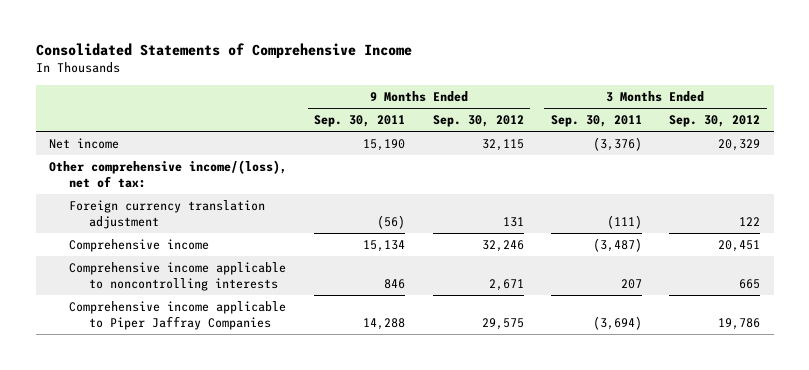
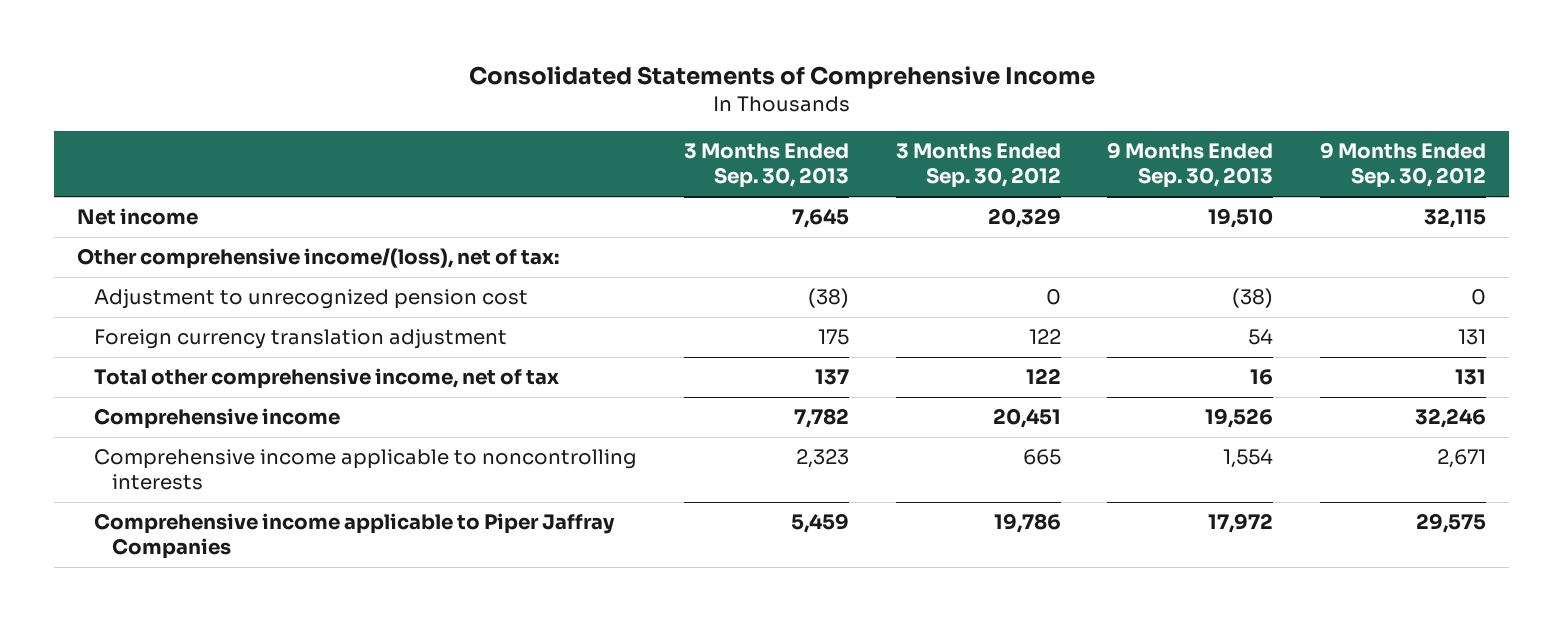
- | 9 Months Ended Sep. 30, 2011 | 9 Months Ended Sep. 30, 2012 | 3 Months Ended Sep. 30, 2011 | 3 Months Ended Sep. 30, 2012
+ | 3 Months Ended Sep. 30, 2013 | 3 Months Ended Sep. 30, 2012 | 9 Months Ended Sep. 30, 2013 | 9 Months Ended Sep. 30, 2012
+ Adjustment to unrecognized pension cost | (38) | 0 | (38) | 0
+ Total other comprehensive income, net of tax | 137 | 122 | 16 | 131

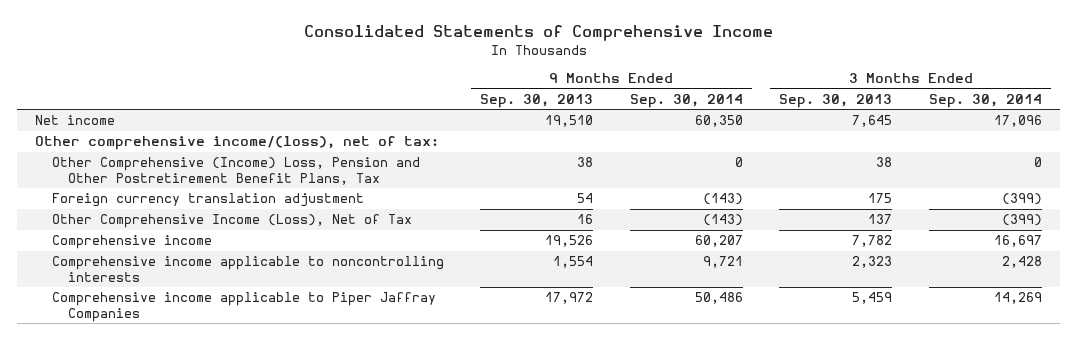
- | 3 Months Ended Sep. 30, 2013 | 3 Months Ended Sep. 30, 2012 | 9 Months Ended Sep. 30, 2013 | 9 Months Ended Sep. 30, 2012
+ | 9 Months Ended Sep. 30, 2013 | 9 Months Ended Sep. 30, 2014 | 3 Months Ended Sep. 30, 2013 | 3 Months Ended Sep. 30, 2014
- Adjustment to unrecognized pension cost | (38) | 0 | (38) | 0
+ Other Comprehensive (Income) Loss, Pension and Other Postretirement Benefit Plans, Tax | 38 | 0 | 38 | 0
- Total other comprehensive income, net of tax | 137 | 122 | 16 | 131
+ Other Comprehensive Income (Loss), Net of Tax | 16 | (143) | 137 | (399)

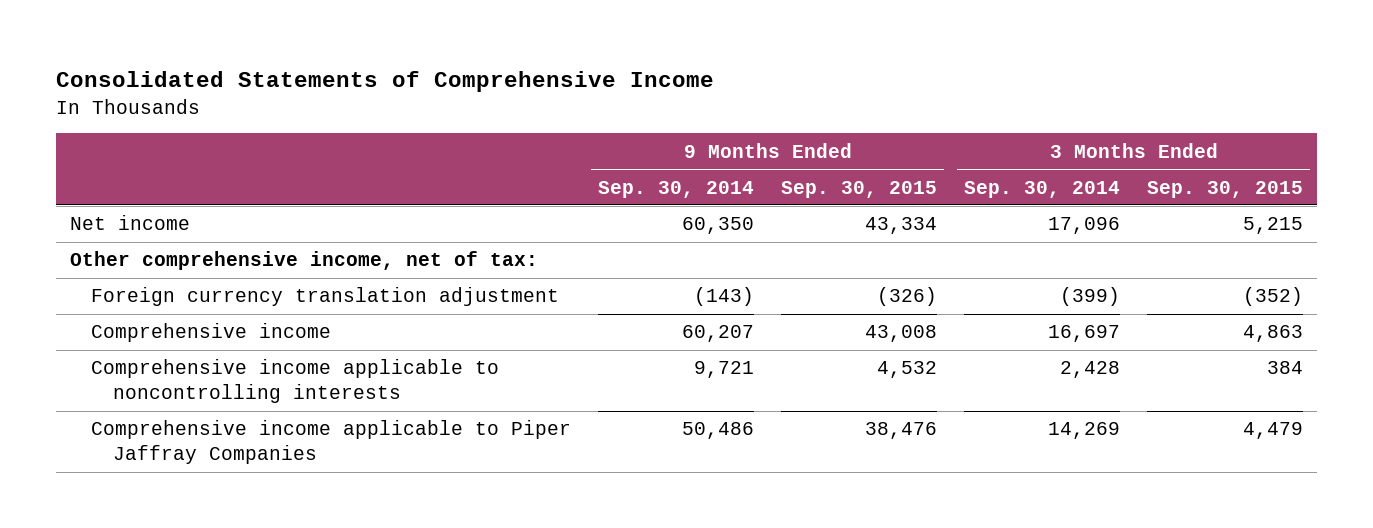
- | 9 Months Ended Sep. 30, 2013 | 9 Months Ended Sep. 30, 2014 | 3 Months Ended Sep. 30, 2013 | 3 Months Ended Sep. 30, 2014
+ | 9 Months Ended Sep. 30, 2014 | 9 Months Ended Sep. 30, 2015 | 3 Months Ended Sep. 30, 2014 | 3 Months Ended Sep. 30, 2015
- Other comprehensive income/(loss), net of tax:
- Other Comprehensive (Income) Loss, Pension and Other Postretirement Benefit Plans, Tax | 38 | 0 | 38 | 0
+ Other comprehensive income, net of tax:
- Other Comprehensive Income (Loss), Net of Tax | 16 | (143) | 137 | (399)

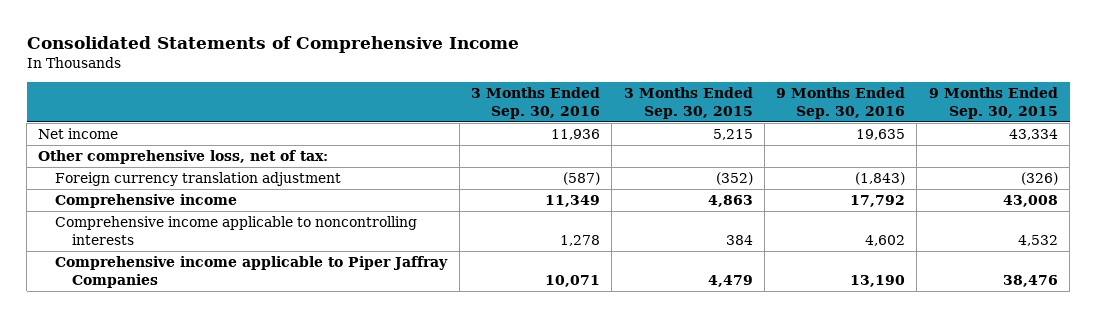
- | 9 Months Ended Sep. 30, 2014 | 9 Months Ended Sep. 30, 2015 | 3 Months Ended Sep. 30, 2014 | 3 Months Ended Sep. 30, 2015
+ | 3 Months Ended Sep. 30, 2016 | 3 Months Ended Sep. 30, 2015 | 9 Months Ended Sep. 30, 2016 | 9 Months Ended Sep. 30, 2015
- Other comprehensive income, net of tax:
+ Other comprehensive loss, net of tax:

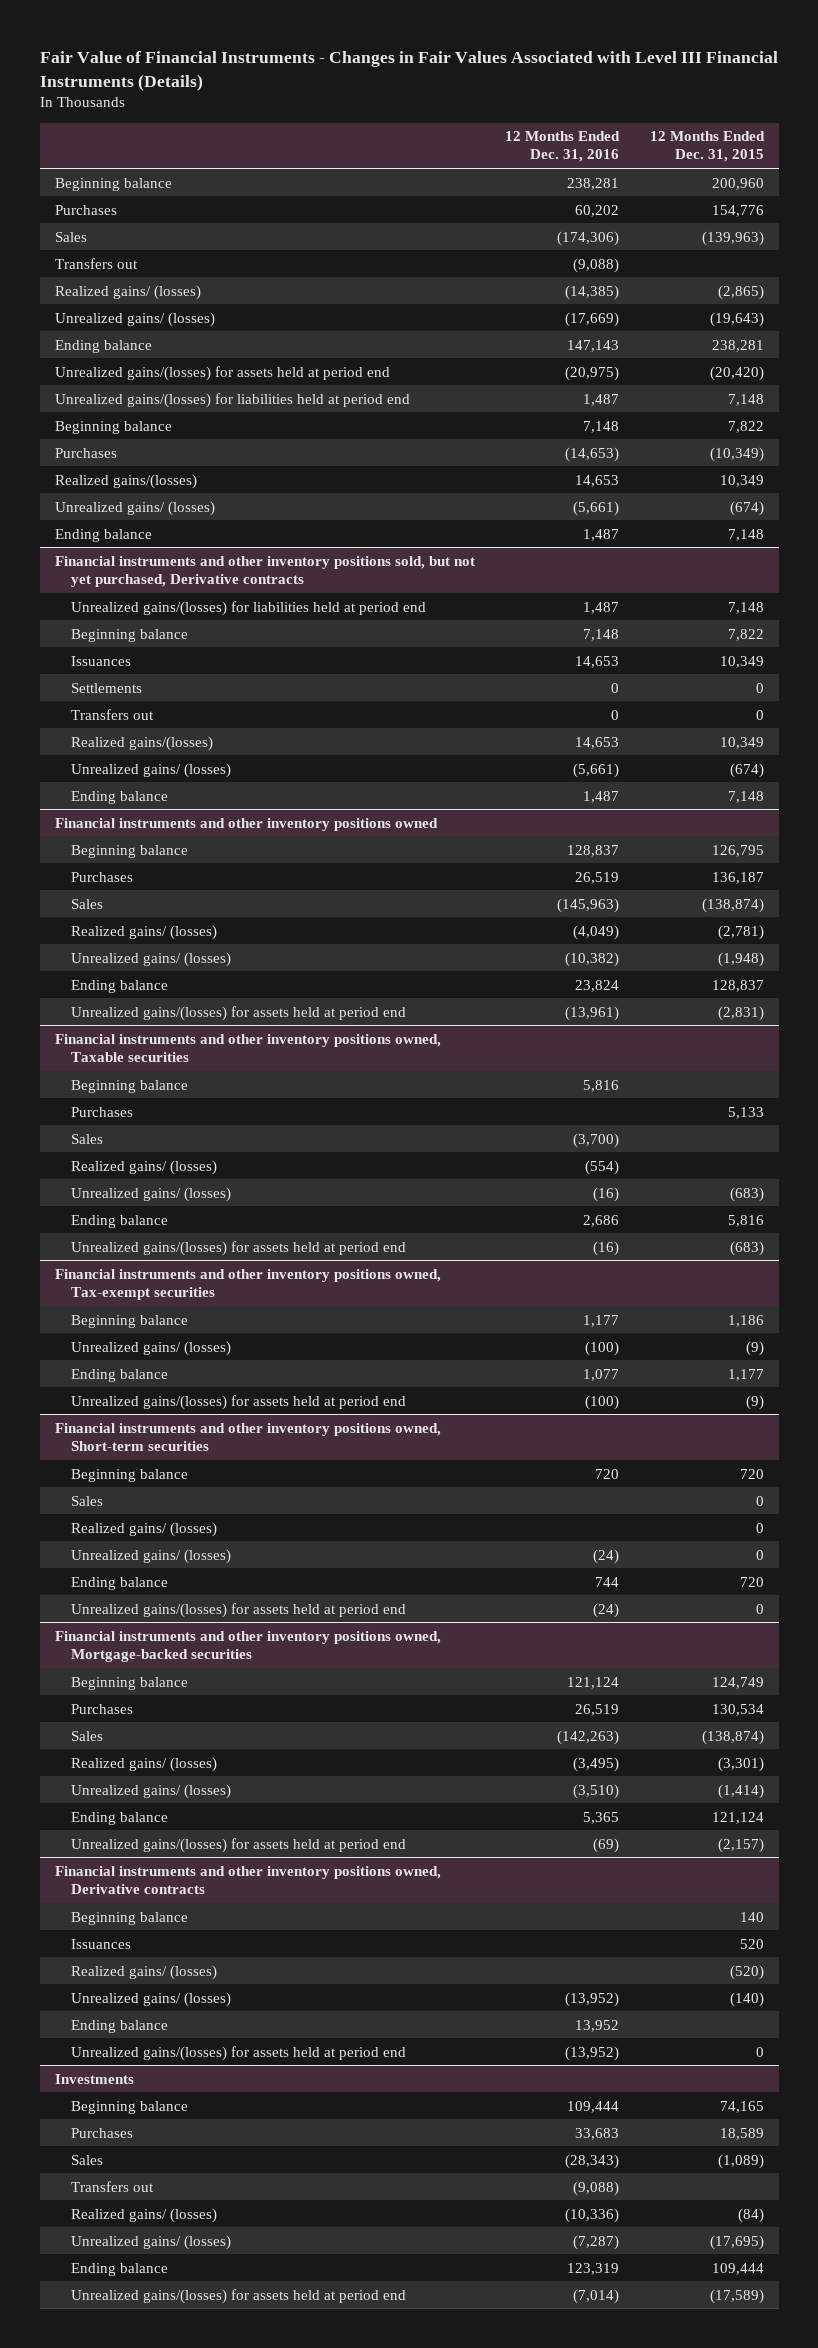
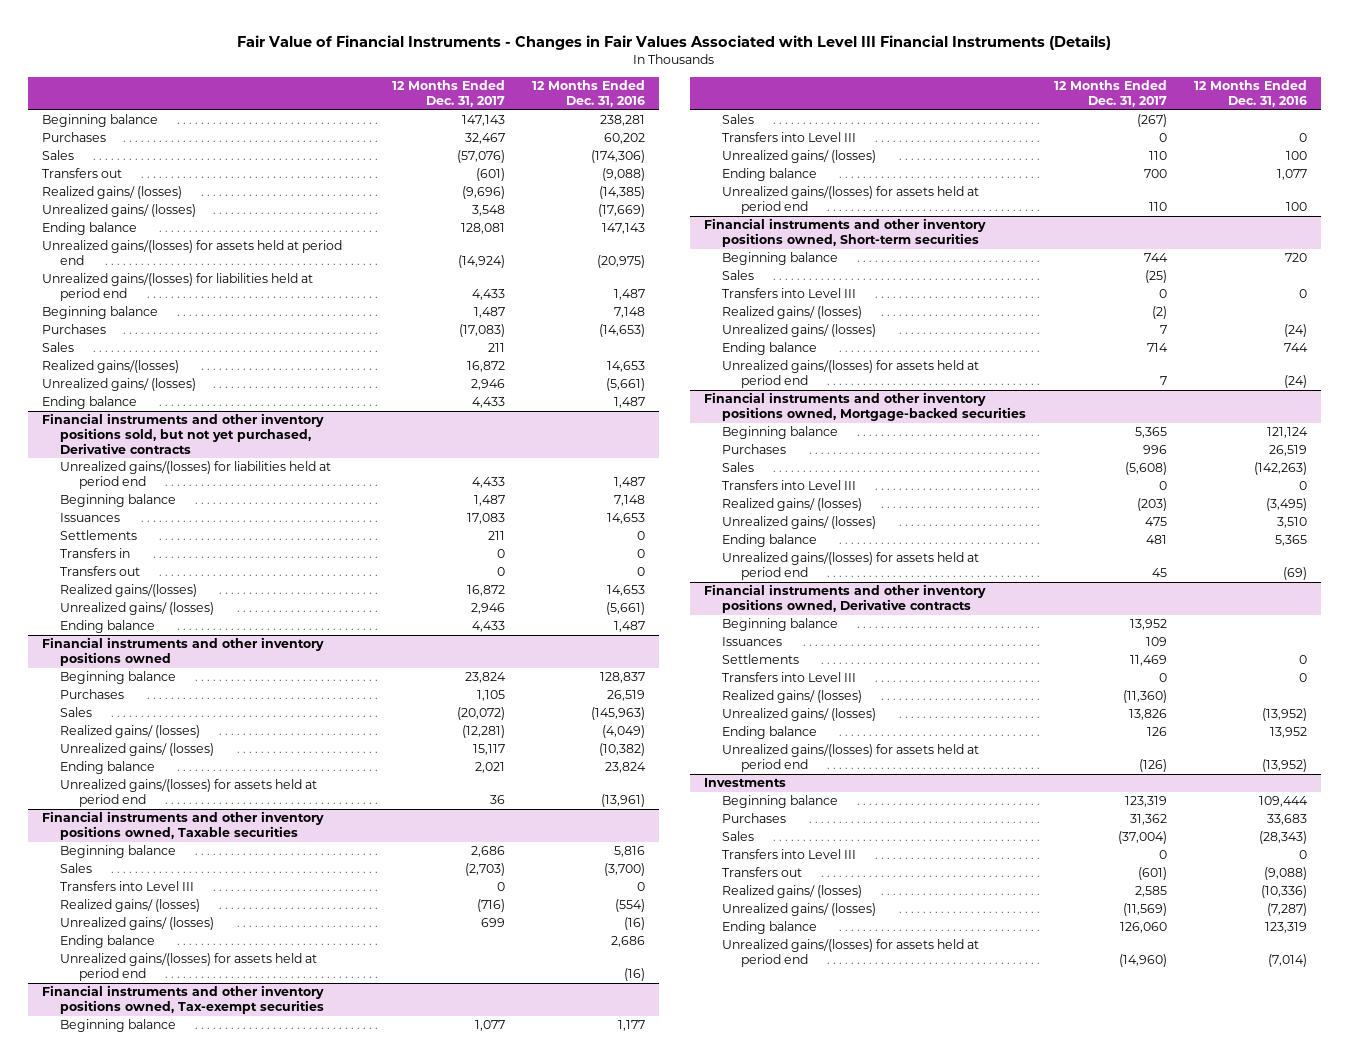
- | 12 Months Ended Dec. 31, 2016 | 12 Months Ended Dec. 31, 2015
+ | 12 Months Ended Dec. 31, 2017 | 12 Months Ended Dec. 31, 2016
+ Sales | 211 |
@ Financial instruments and other inventory positions sold, but not yet purchased, Derivative contracts
+ Transfers in | 0 | 0
@ Financial instruments and other inventory positions owned, Taxable securities
- Purchases | | 5,133
+ Transfers into Level III | 0 | 0
@ Financial instruments and other inventory positions owned, Tax-exempt securities
- Unrealized gains/ (losses) | (100) | (9)
+ Sales | (267) |
+ Transfers into Level III | 0 | 0
+ Unrealized gains/ (losses) | 110 | 100
- Unrealized gains/(losses) for assets held at period end | (100) | (9)
+ Unrealized gains/(losses) for assets held at period end | 110 | 100
@ Financial instruments and other inventory positions owned, Short-term securities
+ Transfers into Level III | 0 | 0
@ Financial instruments and other inventory positions owned, Mortgage-backed securities
+ Transfers into Level III | 0 | 0
- Unrealized gains/ (losses) | (3,510) | (1,414)
+ Unrealized gains/ (losses) | 475 | 3,510
@ Financial instruments and other inventory positions owned, Derivative contracts
+ Settlements | 11,469 | 0
+ Transfers into Level III | 0 | 0
@ Investments
+ Transfers into Level III | 0 | 0

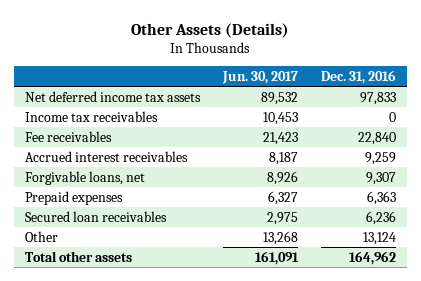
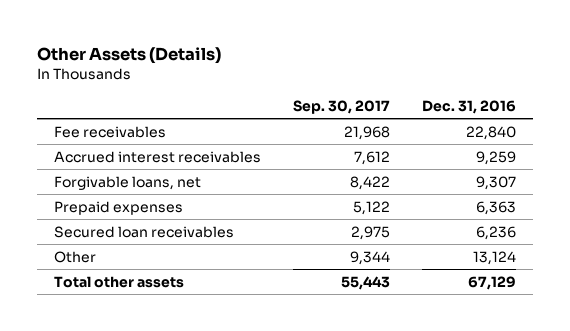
- | Jun. 30, 2017 | Dec. 31, 2016
+ | Sep. 30, 2017 | Dec. 31, 2016
- Net deferred income tax assets | 89,532 | 97,833
- Income tax receivables | 10,453 | 0
- Total other assets | 161,091 | 164,962
+ Total other assets | 55,443 | 67,129

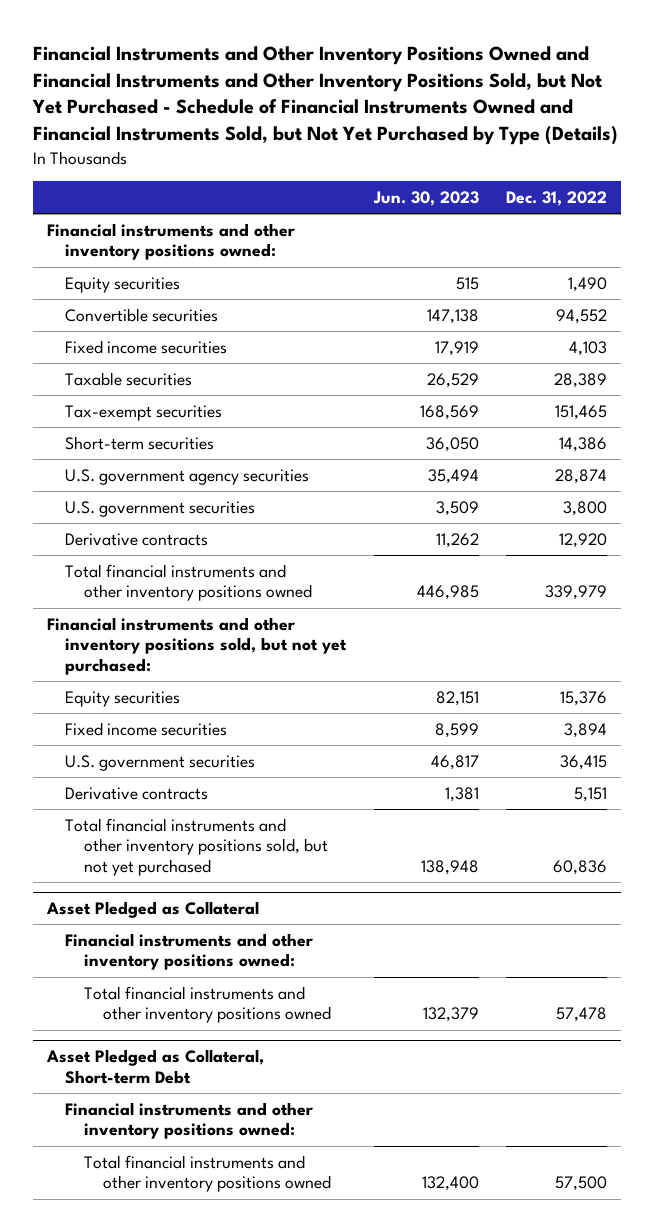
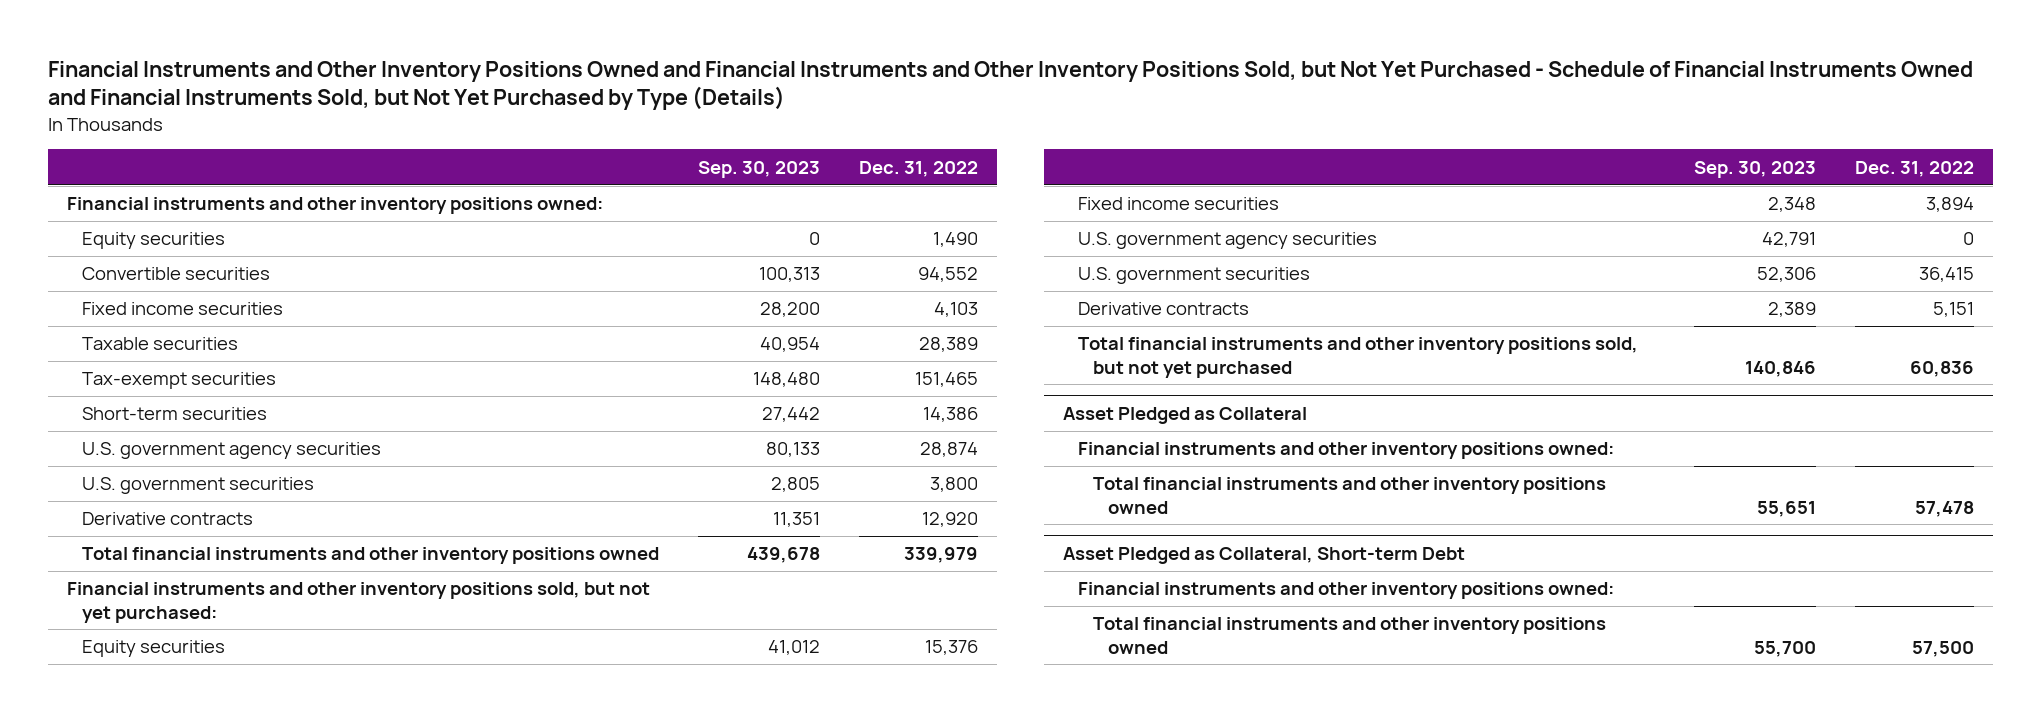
- | Jun. 30, 2023 | Dec. 31, 2022
+ | Sep. 30, 2023 | Dec. 31, 2022
+ U.S. government agency securities | 42,791 | 0

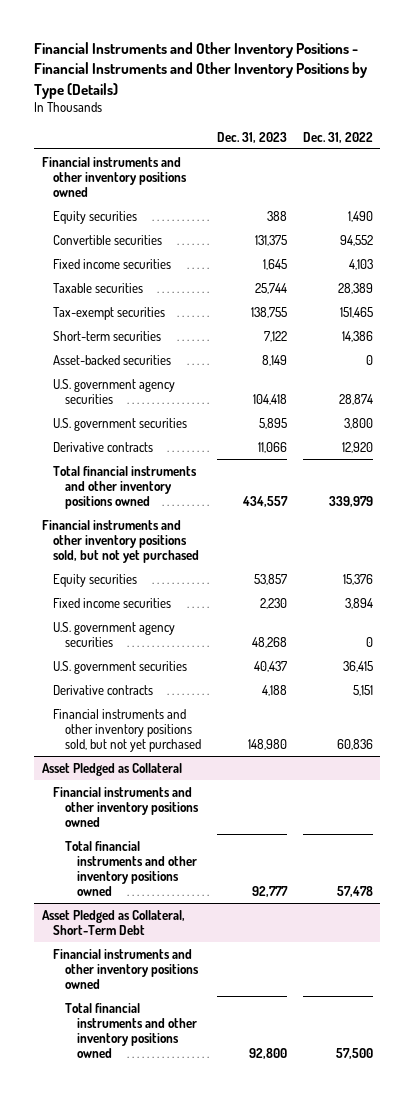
- Financial Instruments and Other Inventory Positions Owned and Financial Instruments and Other Inventory Positions Sold, but Not Yet Purchased - Schedule of Financial Instruments Owned and Financial Instruments Sold, but Not Yet Purchased by Type (Details)
+ Financial Instruments and Other Inventory Positions - Financial Instruments and Other Inventory Positions by Type (Details)
- | Sep. 30, 2023 | Dec. 31, 2022
+ | Dec. 31, 2023 | Dec. 31, 2022
- Financial instruments and other inventory positions owned:
+ Financial instruments and other inventory positions owned
+ Asset-backed securities | 8,149 | 0
- Financial instruments and other inventory positions sold, but not yet purchased:
+ Financial instruments and other inventory positions sold, but not yet purchased
- Total financial instruments and other inventory positions sold, but not yet purchased | 140,846 | 60,836
+ Financial instruments and other inventory positions sold, but not yet purchased | 148,980 | 60,836
@ Asset Pledged as Collateral
- Financial instruments and other inventory positions owned:
+ Financial instruments and other inventory positions owned
- Asset Pledged as Collateral, Short-term Debt
- Financial instruments and other inventory positions owned:
+ Asset Pledged as Collateral, Short-Term Debt
+ Financial instruments and other inventory positions owned

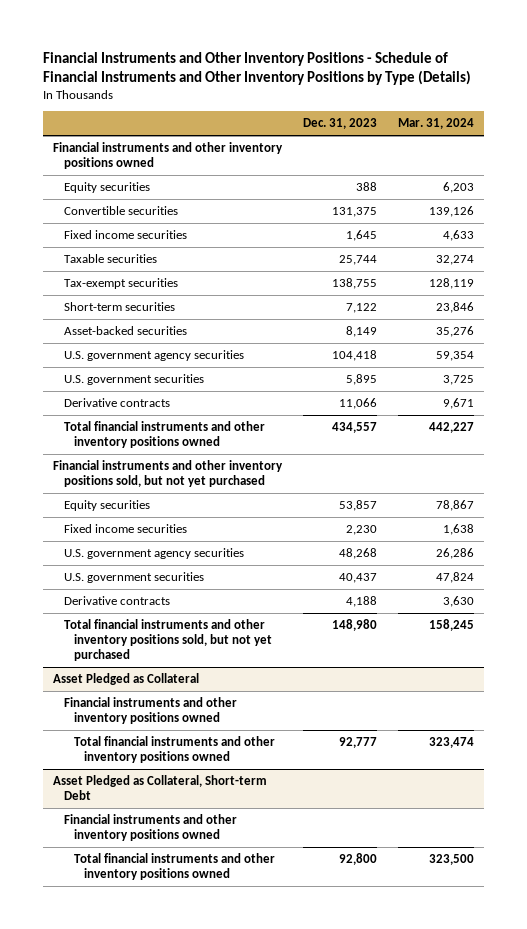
- Financial Instruments and Other Inventory Positions - Financial Instruments and Other Inventory Positions by Type (Details)
+ Financial Instruments and Other Inventory Positions - Schedule of Financial Instruments and Other Inventory Positions by Type (Details)
- | Dec. 31, 2023 | Dec. 31, 2022
+ | Dec. 31, 2023 | Mar. 31, 2024
- Financial instruments and other inventory positions sold, but not yet purchased | 148,980 | 60,836
+ Total financial instruments and other inventory positions sold, but not yet purchased | 148,980 | 158,245
- Asset Pledged as Collateral, Short-Term Debt
+ Asset Pledged as Collateral, Short-term Debt

